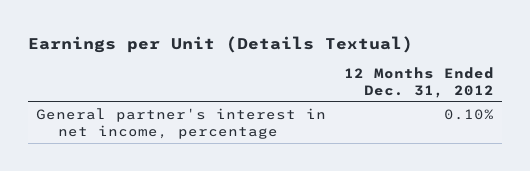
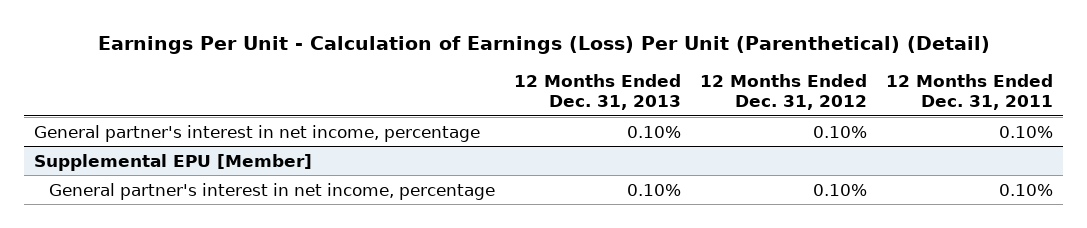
- Earnings per Unit (Details Textual)
+ Earnings Per Unit - Calculation of Earnings (Loss) Per Unit (Parenthetical) (Detail)
- | 12 Months Ended Dec. 31, 2012
+ | 12 Months Ended Dec. 31, 2013 | 12 Months Ended Dec. 31, 2012 | 12 Months Ended Dec. 31, 2011
+ Supplemental EPU [Member]
+ General partner's interest in net income, percentage | 0.10% | 0.10% | 0.10%

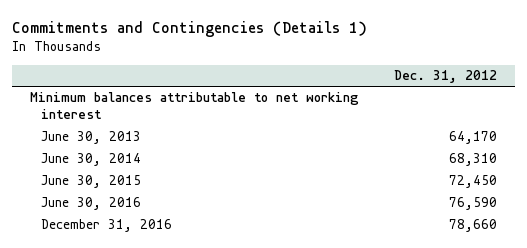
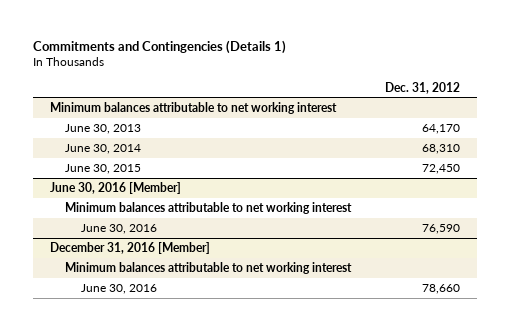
+ June 30, 2016 [Member]
+ Minimum balances attributable to net working interest
- December 31, 2016 | 78,660
+ December 31, 2016 [Member]
+ Minimum balances attributable to net working interest
+ June 30, 2016 | 78,660

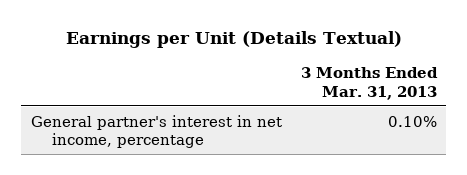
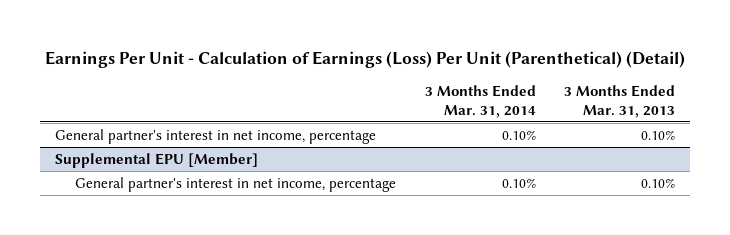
- Earnings per Unit (Details Textual)
+ Earnings Per Unit - Calculation of Earnings (Loss) Per Unit (Parenthetical) (Detail)
- | 3 Months Ended Mar. 31, 2013
+ | 3 Months Ended Mar. 31, 2014 | 3 Months Ended Mar. 31, 2013
+ Supplemental EPU [Member]
+ General partner's interest in net income, percentage | 0.10% | 0.10%

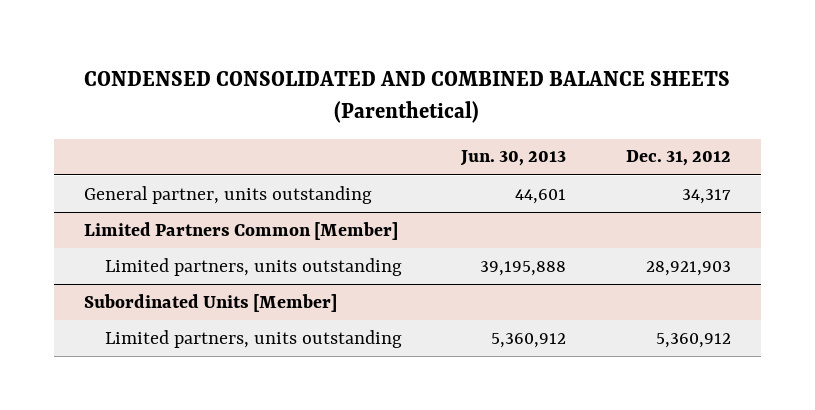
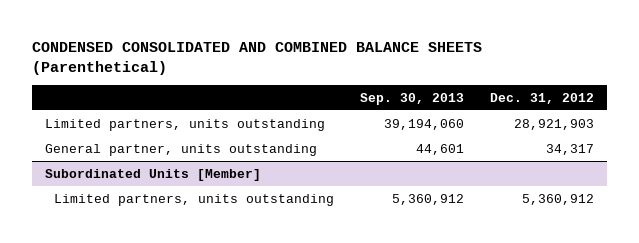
- | Jun. 30, 2013 | Dec. 31, 2012
+ | Sep. 30, 2013 | Dec. 31, 2012
- Limited Partners Common [Member]
moved down: General partner, units outstanding | 44,601 | 34,317

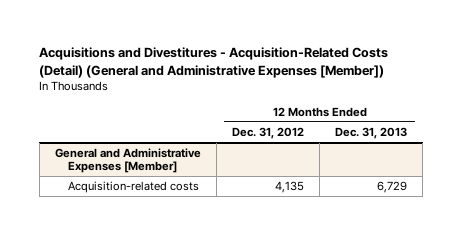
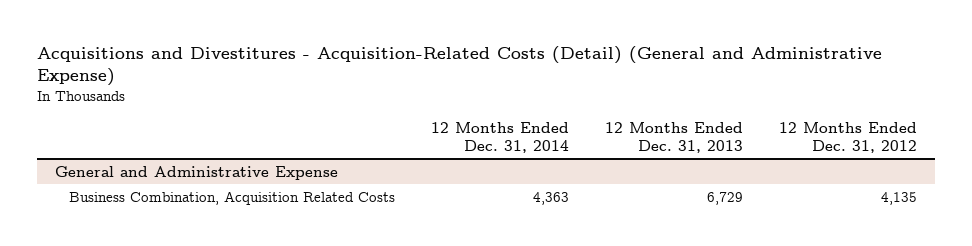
- Acquisitions and Divestitures - Acquisition-Related Costs (Detail) (General and Administrative Expenses [Member])
+ Acquisitions and Divestitures - Acquisition-Related Costs (Detail) (General and Administrative Expense)
- | 12 Months Ended Dec. 31, 2012 | 12 Months Ended Dec. 31, 2013
+ | 12 Months Ended Dec. 31, 2014 | 12 Months Ended Dec. 31, 2013 | 12 Months Ended Dec. 31, 2012
- General and Administrative Expenses [Member]
- Acquisition-related costs | 4,135 | 6,729
+ General and Administrative Expense
+ Business Combination, Acquisition Related Costs | 4,363 | 6,729 | 4,135

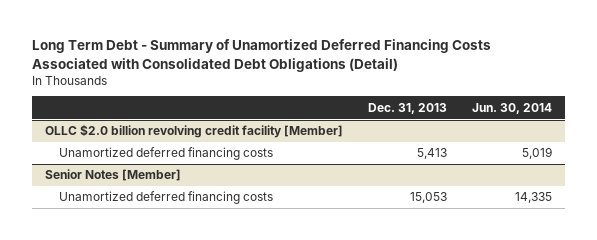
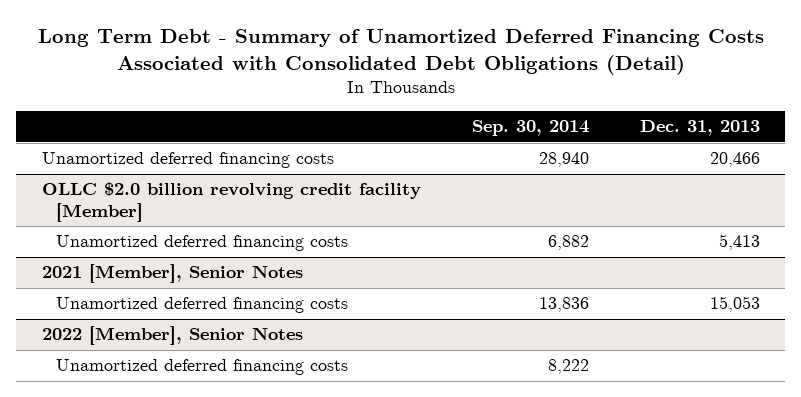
- | Dec. 31, 2013 | Jun. 30, 2014
+ | Sep. 30, 2014 | Dec. 31, 2013
+ Unamortized deferred financing costs | 28,940 | 20,466
- Senior Notes [Member]
+ 2021 [Member], Senior Notes
+ 2022 [Member], Senior Notes
+ Unamortized deferred financing costs | 8,222 |

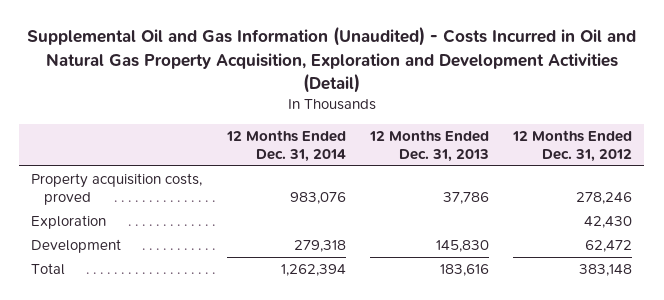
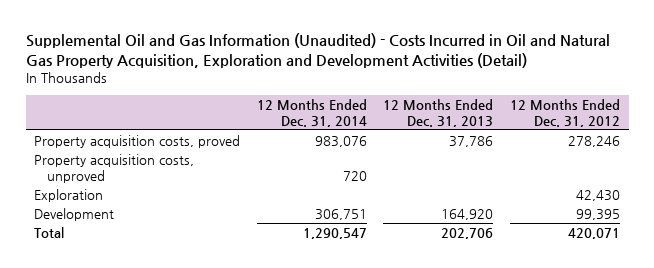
+ Property acquisition costs, unproved | 720 | |
- Development | 279,318 | 145,830 | 62,472
- Total | 1,262,394 | 183,616 | 383,148
+ Development | 306,751 | 164,920 | 99,395
+ Total | 1,290,547 | 202,706 | 420,071

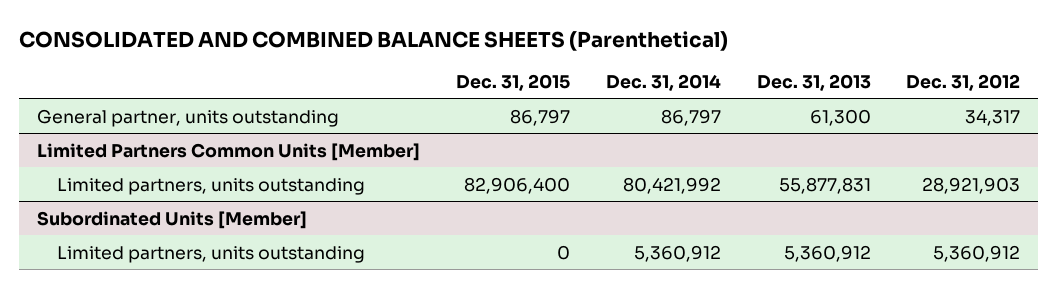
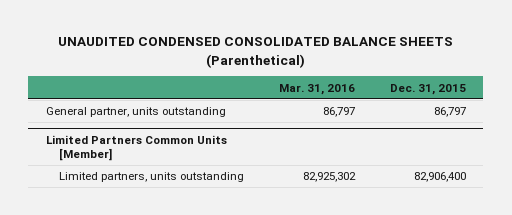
- CONSOLIDATED AND COMBINED BALANCE SHEETS (Parenthetical)
+ UNAUDITED CONDENSED CONSOLIDATED BALANCE SHEETS (Parenthetical)
- | Dec. 31, 2015 | Dec. 31, 2014 | Dec. 31, 2013 | Dec. 31, 2012
+ | Mar. 31, 2016 | Dec. 31, 2015
- Subordinated Units [Member]
- Limited partners, units outstanding | 0 | 5,360,912 | 5,360,912 | 5,360,912

